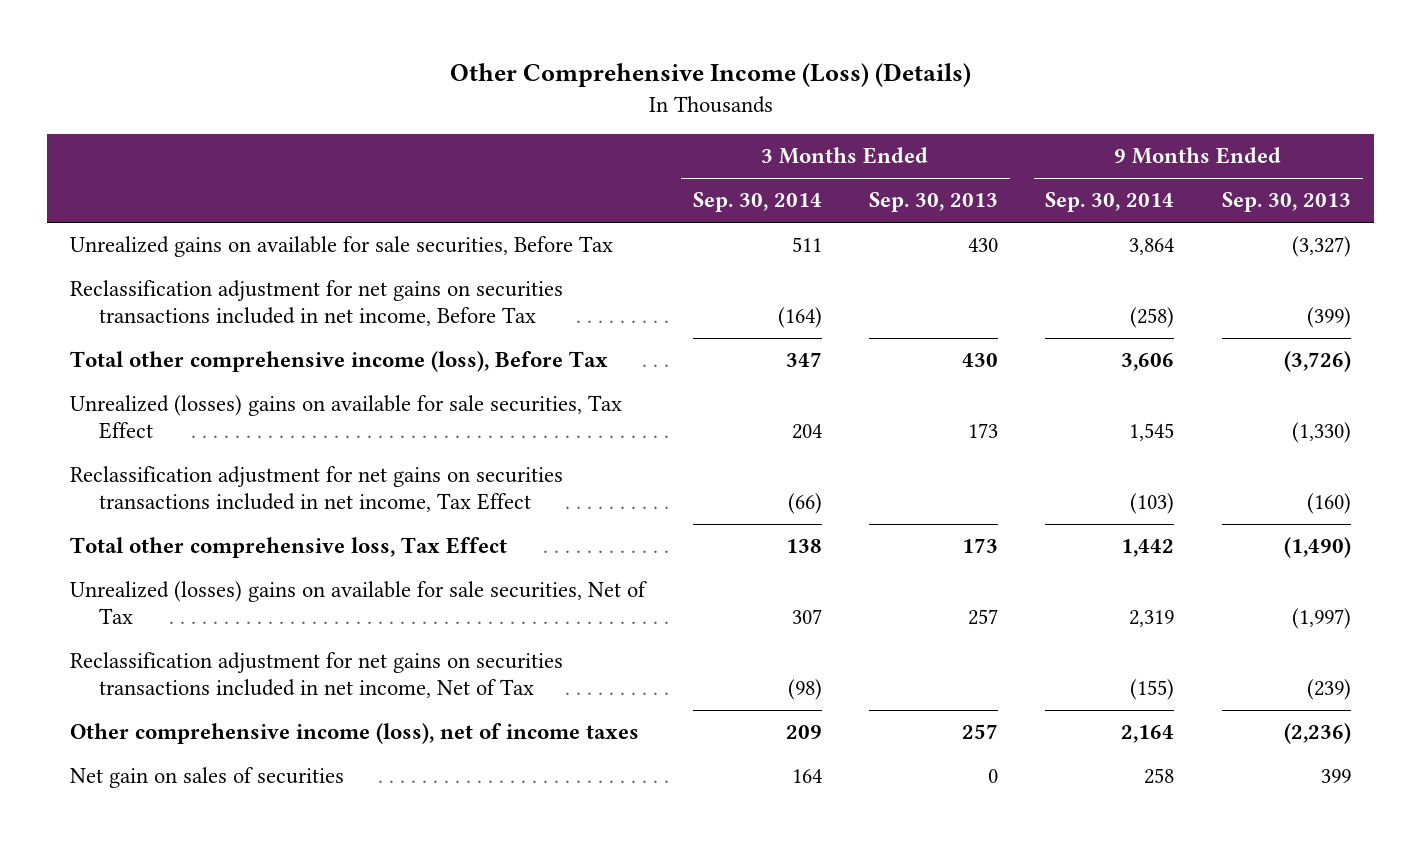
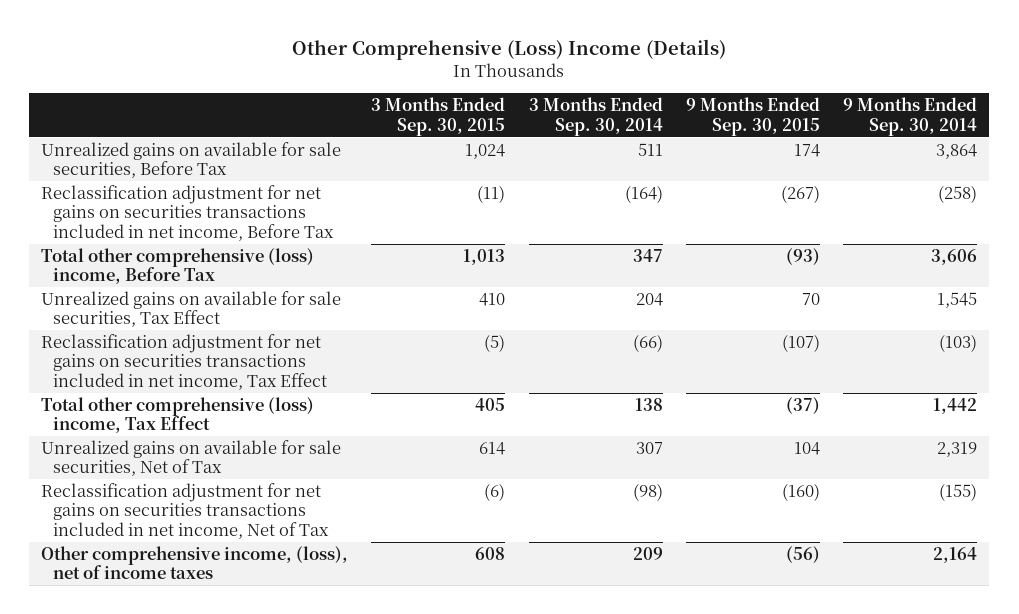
- Other Comprehensive Income (Loss) (Details)
+ Other Comprehensive (Loss) Income (Details)
- | 3 Months Ended Sep. 30, 2014 | 3 Months Ended Sep. 30, 2013 | 9 Months Ended Sep. 30, 2014 | 9 Months Ended Sep. 30, 2013
+ | 3 Months Ended Sep. 30, 2015 | 3 Months Ended Sep. 30, 2014 | 9 Months Ended Sep. 30, 2015 | 9 Months Ended Sep. 30, 2014
- Total other comprehensive income (loss), Before Tax | 347 | 430 | 3,606 | (3,726)
- Unrealized (losses) gains on available for sale securities, Tax Effect | 204 | 173 | 1,545 | (1,330)
+ Total other comprehensive (loss) income, Before Tax | 1,013 | 347 | (93) | 3,606
+ Unrealized gains on available for sale securities, Tax Effect | 410 | 204 | 70 | 1,545
- Total other comprehensive loss, Tax Effect | 138 | 173 | 1,442 | (1,490)
- Unrealized (losses) gains on available for sale securities, Net of Tax | 307 | 257 | 2,319 | (1,997)
+ Total other comprehensive (loss) income, Tax Effect | 405 | 138 | (37) | 1,442
+ Unrealized gains on available for sale securities, Net of Tax | 614 | 307 | 104 | 2,319
- Other comprehensive income (loss), net of income taxes | 209 | 257 | 2,164 | (2,236)
- Net gain on sales of securities | 164 | 0 | 258 | 399
+ Other comprehensive income, (loss), net of income taxes | 608 | 209 | (56) | 2,164

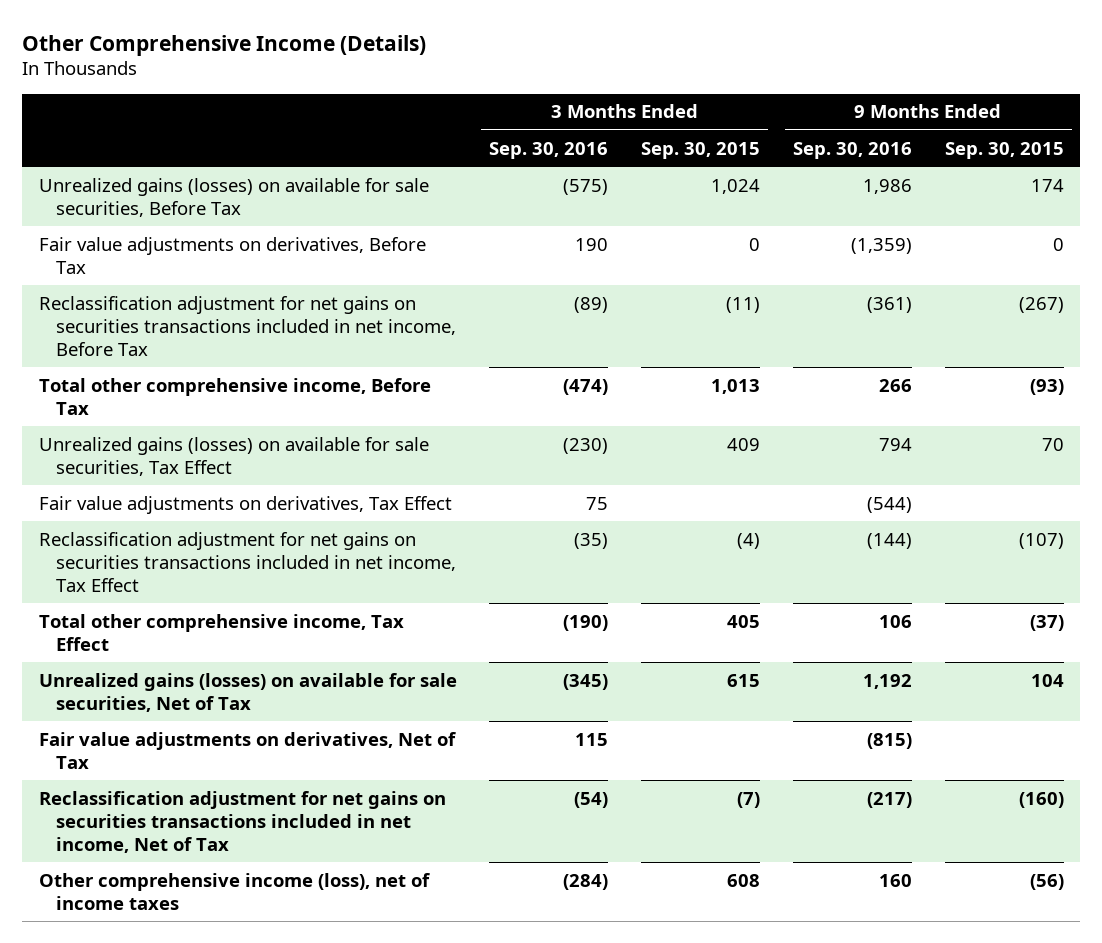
- Other Comprehensive (Loss) Income (Details)
+ Other Comprehensive Income (Details)
- | 3 Months Ended Sep. 30, 2015 | 3 Months Ended Sep. 30, 2014 | 9 Months Ended Sep. 30, 2015 | 9 Months Ended Sep. 30, 2014
+ | 3 Months Ended Sep. 30, 2016 | 3 Months Ended Sep. 30, 2015 | 9 Months Ended Sep. 30, 2016 | 9 Months Ended Sep. 30, 2015
- Unrealized gains on available for sale securities, Before Tax | 1,024 | 511 | 174 | 3,864
+ Unrealized gains (losses) on available for sale securities, Before Tax | (575) | 1,024 | 1,986 | 174
+ Fair value adjustments on derivatives, Before Tax | 190 | 0 | (1,359) | 0
- Total other comprehensive (loss) income, Before Tax | 1,013 | 347 | (93) | 3,606
- Unrealized gains on available for sale securities, Tax Effect | 410 | 204 | 70 | 1,545
- Reclassification adjustment for net gains on securities transactions included in net income, Tax Effect | (5) | (66) | (107) | (103)
- Total other comprehensive (loss) income, Tax Effect | 405 | 138 | (37) | 1,442
- Unrealized gains on available for sale securities, Net of Tax | 614 | 307 | 104 | 2,319
- Reclassification adjustment for net gains on securities transactions included in net income, Net of Tax | (6) | (98) | (160) | (155)
- Other comprehensive income, (loss), net of income taxes | 608 | 209 | (56) | 2,164
+ Total other comprehensive income, Before Tax | (474) | 1,013 | 266 | (93)
+ Unrealized gains (losses) on available for sale securities, Tax Effect | (230) | 409 | 794 | 70
+ Fair value adjustments on derivatives, Tax Effect | 75 | | (544) |
+ Reclassification adjustment for net gains on securities transactions included in net income, Tax Effect | (35) | (4) | (144) | (107)
+ Total other comprehensive income, Tax Effect | (190) | 405 | 106 | (37)
+ Unrealized gains (losses) on available for sale securities, Net of Tax | (345) | 615 | 1,192 | 104
+ Fair value adjustments on derivatives, Net of Tax | 115 | | (815) |
+ Reclassification adjustment for net gains on securities transactions included in net income, Net of Tax | (54) | (7) | (217) | (160)
+ Other comprehensive income (loss), net of income taxes | (284) | 608 | 160 | (56)

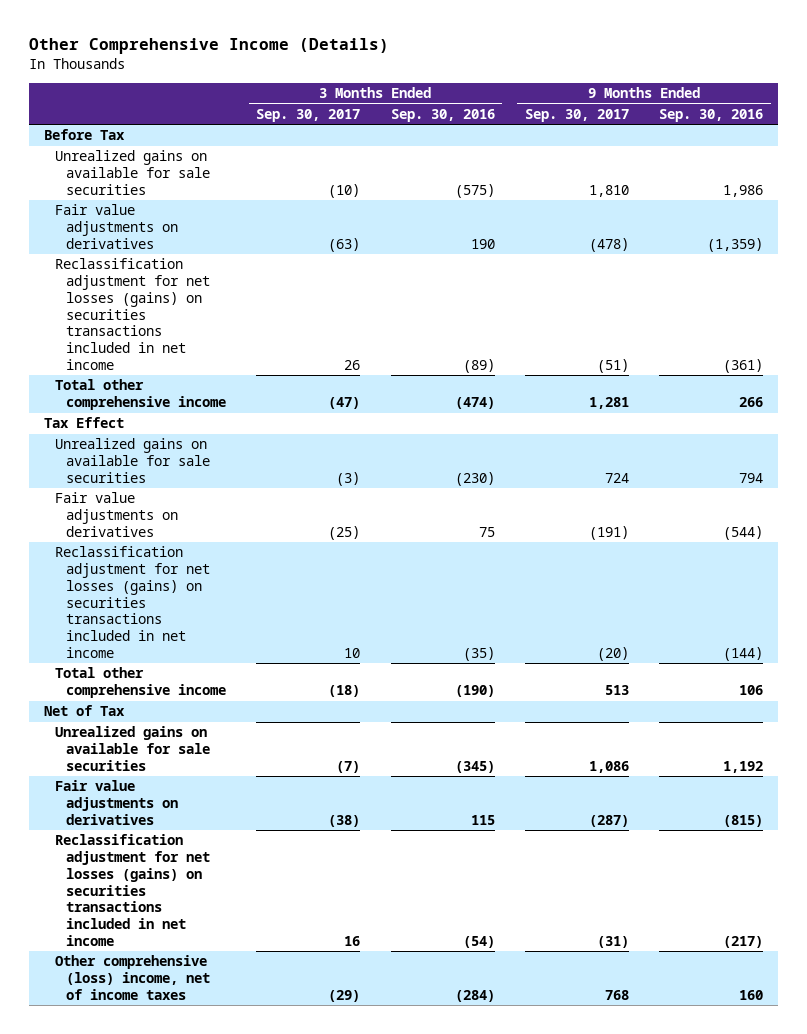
- | 3 Months Ended Sep. 30, 2016 | 3 Months Ended Sep. 30, 2015 | 9 Months Ended Sep. 30, 2016 | 9 Months Ended Sep. 30, 2015
+ | 3 Months Ended Sep. 30, 2017 | 3 Months Ended Sep. 30, 2016 | 9 Months Ended Sep. 30, 2017 | 9 Months Ended Sep. 30, 2016
- Unrealized gains (losses) on available for sale securities, Before Tax | (575) | 1,024 | 1,986 | 174
- Fair value adjustments on derivatives, Before Tax | 190 | 0 | (1,359) | 0
- Reclassification adjustment for net gains on securities transactions included in net income, Before Tax | (89) | (11) | (361) | (267)
- Total other comprehensive income, Before Tax | (474) | 1,013 | 266 | (93)
- Unrealized gains (losses) on available for sale securities, Tax Effect | (230) | 409 | 794 | 70
- Fair value adjustments on derivatives, Tax Effect | 75 | | (544) |
- Reclassification adjustment for net gains on securities transactions included in net income, Tax Effect | (35) | (4) | (144) | (107)
- Total other comprehensive income, Tax Effect | (190) | 405 | 106 | (37)
- Unrealized gains (losses) on available for sale securities, Net of Tax | (345) | 615 | 1,192 | 104
- Fair value adjustments on derivatives, Net of Tax | 115 | | (815) |
- Reclassification adjustment for net gains on securities transactions included in net income, Net of Tax | (54) | (7) | (217) | (160)
- Other comprehensive income (loss), net of income taxes | (284) | 608 | 160 | (56)
+ Before Tax
+ Unrealized gains on available for sale securities | (10) | (575) | 1,810 | 1,986
+ Fair value adjustments on derivatives | (63) | 190 | (478) | (1,359)
+ Reclassification adjustment for net losses (gains) on securities transactions included in net income | 26 | (89) | (51) | (361)
+ Total other comprehensive income | (47) | (474) | 1,281 | 266
+ Tax Effect
+ Unrealized gains on available for sale securities | (3) | (230) | 724 | 794
+ Fair value adjustments on derivatives | (25) | 75 | (191) | (544)
+ Reclassification adjustment for net losses (gains) on securities transactions included in net income | 10 | (35) | (20) | (144)
+ Total other comprehensive income | (18) | (190) | 513 | 106
+ Net of Tax
+ Unrealized gains on available for sale securities | (7) | (345) | 1,086 | 1,192
+ Fair value adjustments on derivatives | (38) | 115 | (287) | (815)
+ Reclassification adjustment for net losses (gains) on securities transactions included in net income | 16 | (54) | (31) | (217)
+ Other comprehensive (loss) income, net of income taxes | (29) | (284) | 768 | 160

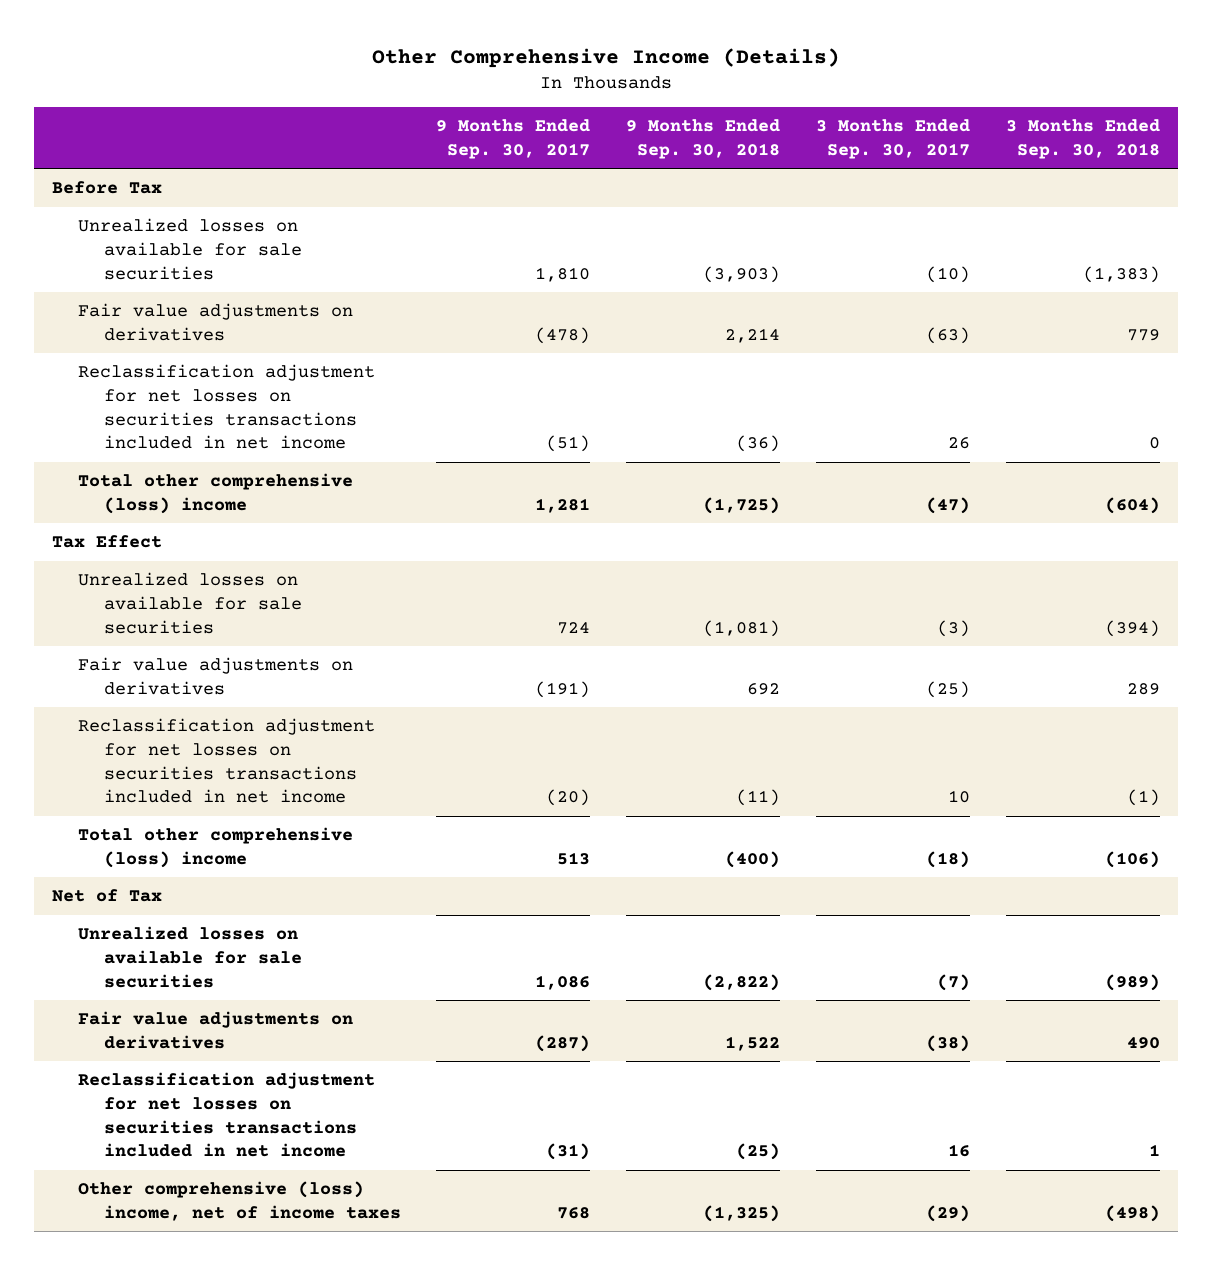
- | 3 Months Ended Sep. 30, 2017 | 3 Months Ended Sep. 30, 2016 | 9 Months Ended Sep. 30, 2017 | 9 Months Ended Sep. 30, 2016
+ | 9 Months Ended Sep. 30, 2017 | 9 Months Ended Sep. 30, 2018 | 3 Months Ended Sep. 30, 2017 | 3 Months Ended Sep. 30, 2018
- Unrealized gains on available for sale securities | (10) | (575) | 1,810 | 1,986
+ Unrealized losses on available for sale securities | 1,810 | (3,903) | (10) | (1,383)
- Reclassification adjustment for net losses (gains) on securities transactions included in net income | 26 | (89) | (51) | (361)
- Total other comprehensive income | (47) | (474) | 1,281 | 266
+ Reclassification adjustment for net losses on securities transactions included in net income | (51) | (36) | 26 | 0
+ Total other comprehensive (loss) income | 1,281 | (1,725) | (47) | (604)
- Unrealized gains on available for sale securities | (3) | (230) | 724 | 794
+ Unrealized losses on available for sale securities | 724 | (1,081) | (3) | (394)
- Reclassification adjustment for net losses (gains) on securities transactions included in net income | 10 | (35) | (20) | (144)
- Total other comprehensive income | (18) | (190) | 513 | 106
+ Reclassification adjustment for net losses on securities transactions included in net income | (20) | (11) | 10 | (1)
+ Total other comprehensive (loss) income | 513 | (400) | (18) | (106)
- Unrealized gains on available for sale securities | (7) | (345) | 1,086 | 1,192
+ Unrealized losses on available for sale securities | 1,086 | (2,822) | (7) | (989)
- Reclassification adjustment for net losses (gains) on securities transactions included in net income | 16 | (54) | (31) | (217)
+ Reclassification adjustment for net losses on securities transactions included in net income | (31) | (25) | 16 | 1

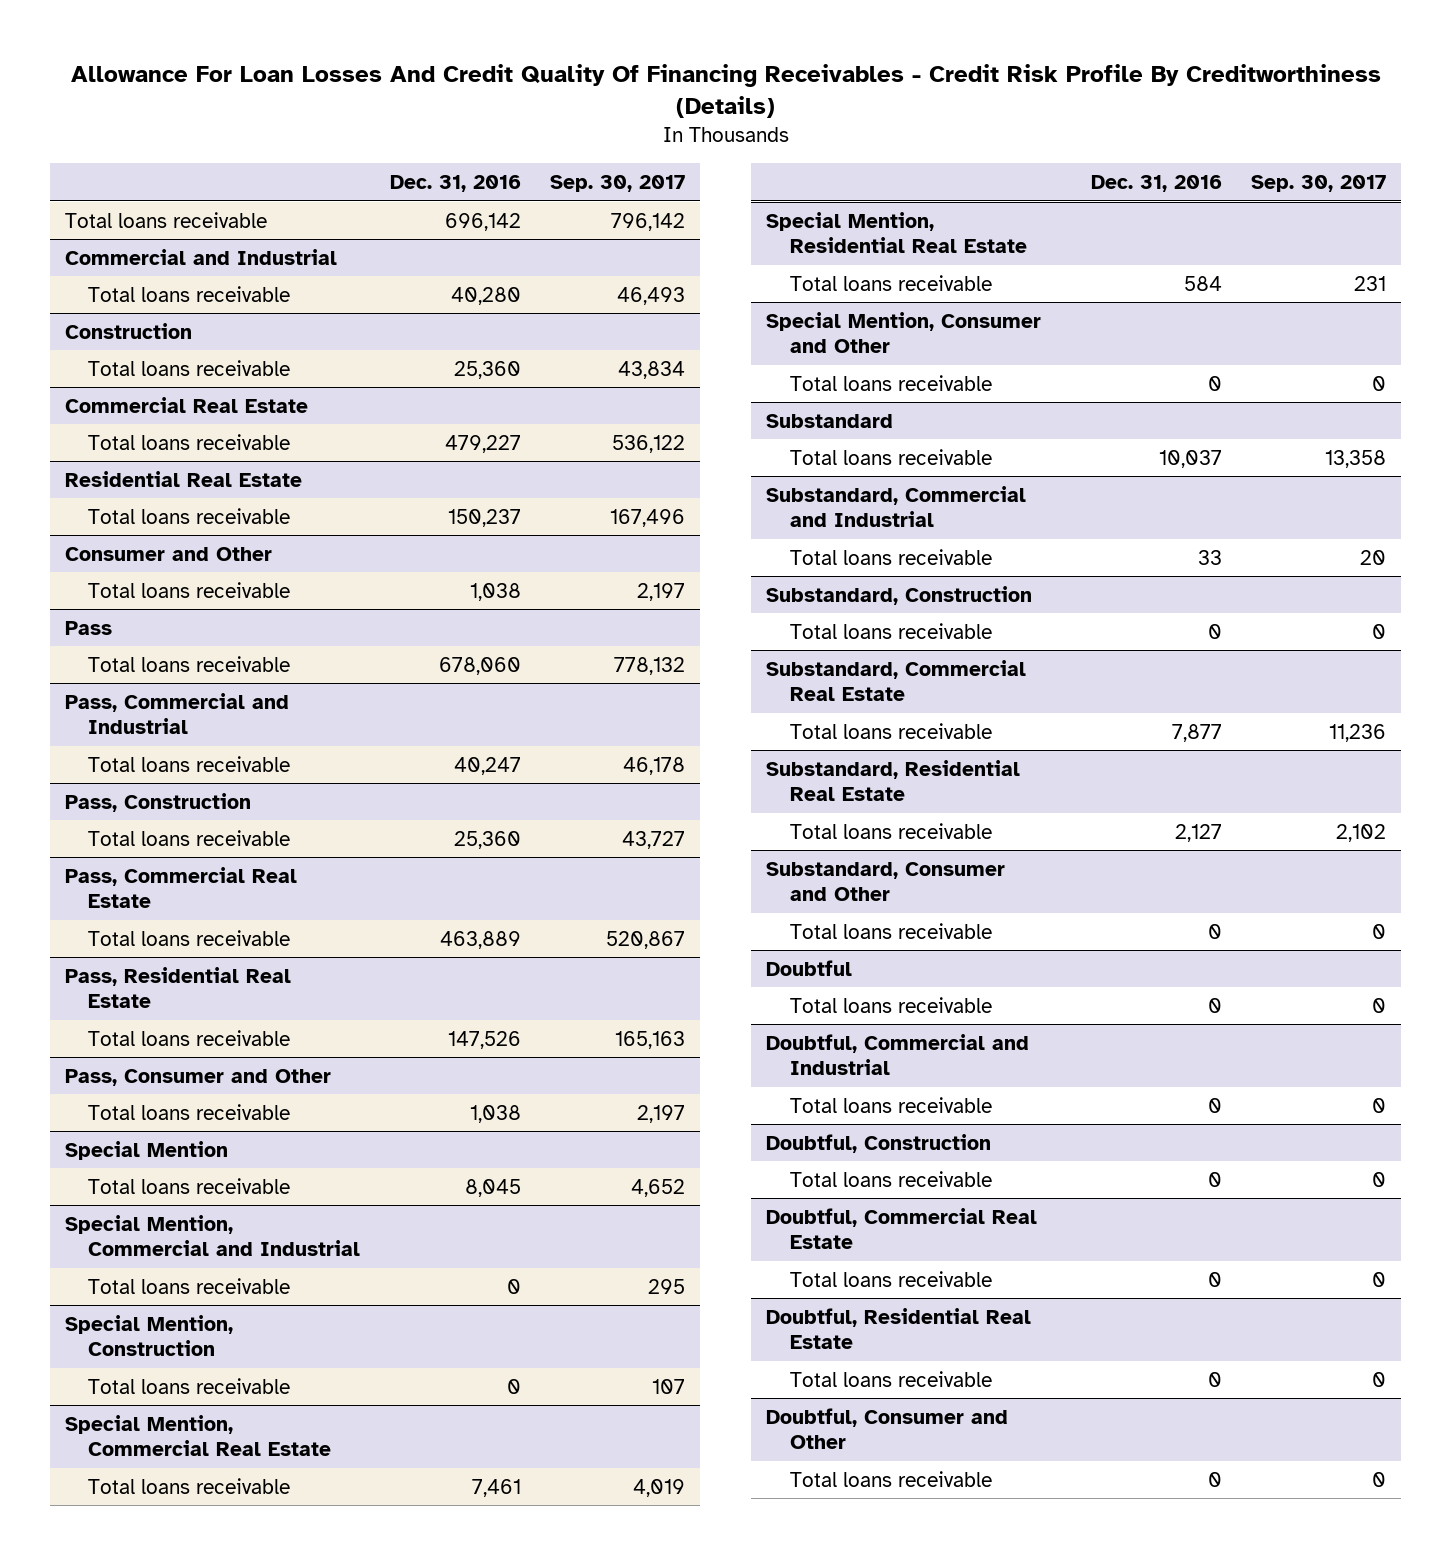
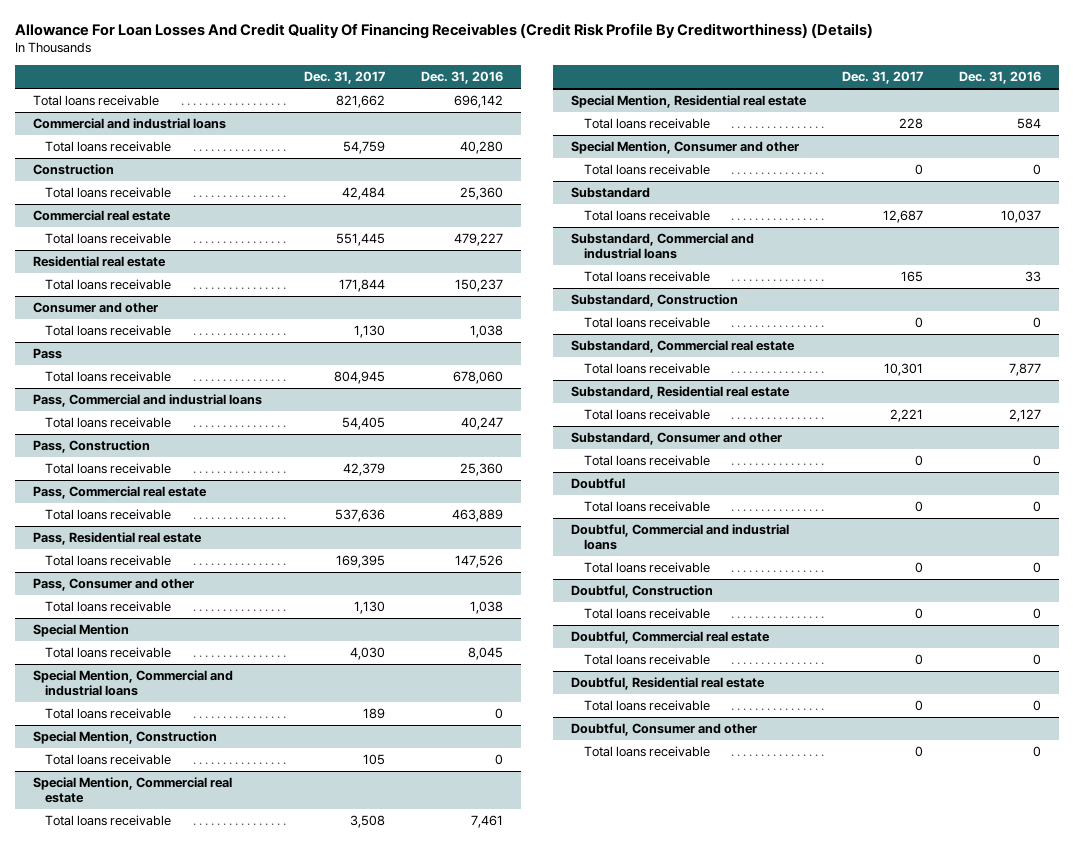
- Allowance For Loan Losses And Credit Quality Of Financing Receivables - Credit Risk Profile By Creditworthiness (Details)
+ Allowance For Loan Losses And Credit Quality Of Financing Receivables (Credit Risk Profile By Creditworthiness) (Details)
- | Dec. 31, 2016 | Sep. 30, 2017
+ | Dec. 31, 2017 | Dec. 31, 2016
- Commercial and Industrial
+ Commercial and industrial loans
- Commercial Real Estate
+ Commercial real estate
- Residential Real Estate
+ Residential real estate
- Consumer and Other
+ Consumer and other
- Pass, Commercial and Industrial
+ Pass, Commercial and industrial loans
- Pass, Commercial Real Estate
+ Pass, Commercial real estate
- Pass, Residential Real Estate
+ Pass, Residential real estate
- Pass, Consumer and Other
+ Pass, Consumer and other
- Special Mention, Commercial and Industrial
+ Special Mention, Commercial and industrial loans
- Special Mention, Commercial Real Estate
+ Special Mention, Commercial real estate
- Special Mention, Residential Real Estate
+ Special Mention, Residential real estate
- Special Mention, Consumer and Other
+ Special Mention, Consumer and other
- Substandard, Commercial and Industrial
+ Substandard, Commercial and industrial loans
- Substandard, Commercial Real Estate
+ Substandard, Commercial real estate
- Substandard, Residential Real Estate
+ Substandard, Residential real estate
- Substandard, Consumer and Other
+ Substandard, Consumer and other
- Doubtful, Commercial and Industrial
+ Doubtful, Commercial and industrial loans
- Doubtful, Commercial Real Estate
+ Doubtful, Commercial real estate
- Doubtful, Residential Real Estate
+ Doubtful, Residential real estate
- Doubtful, Consumer and Other
+ Doubtful, Consumer and other

